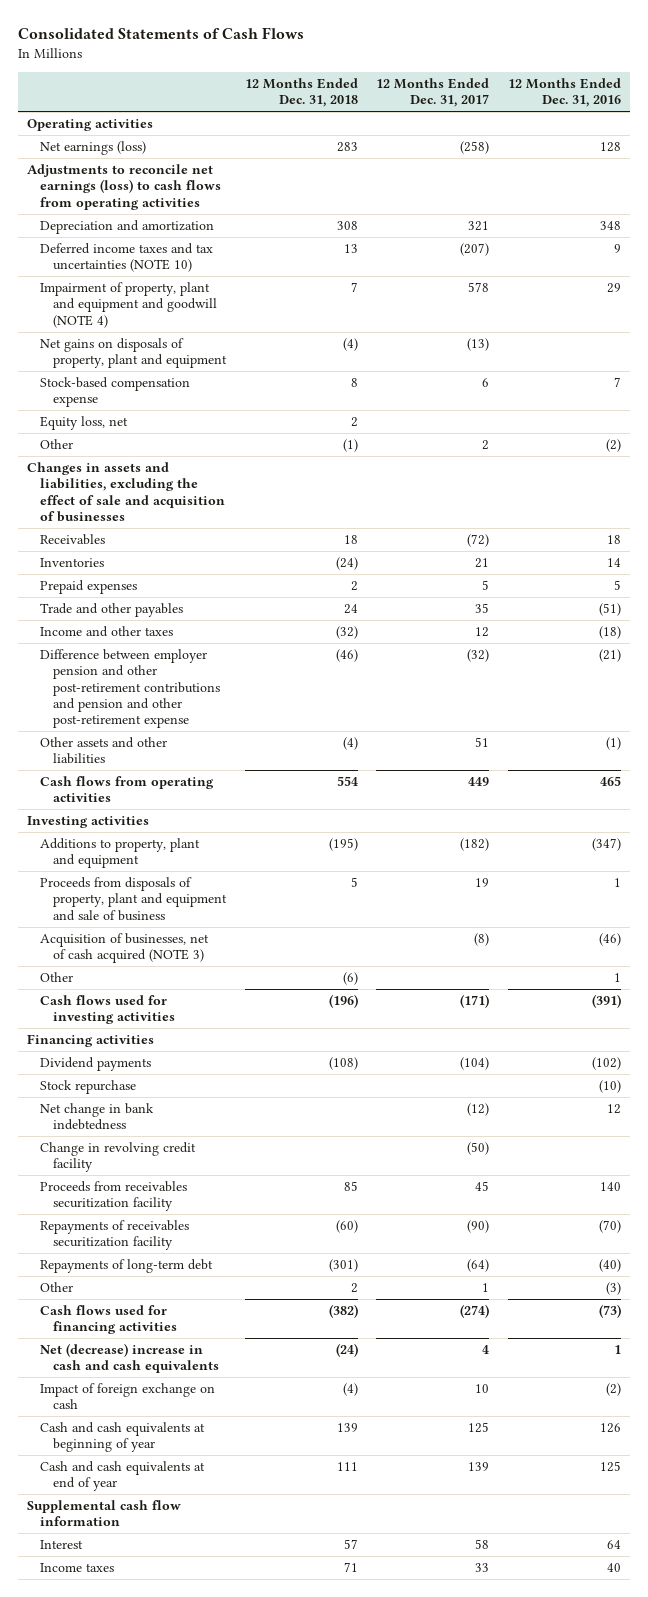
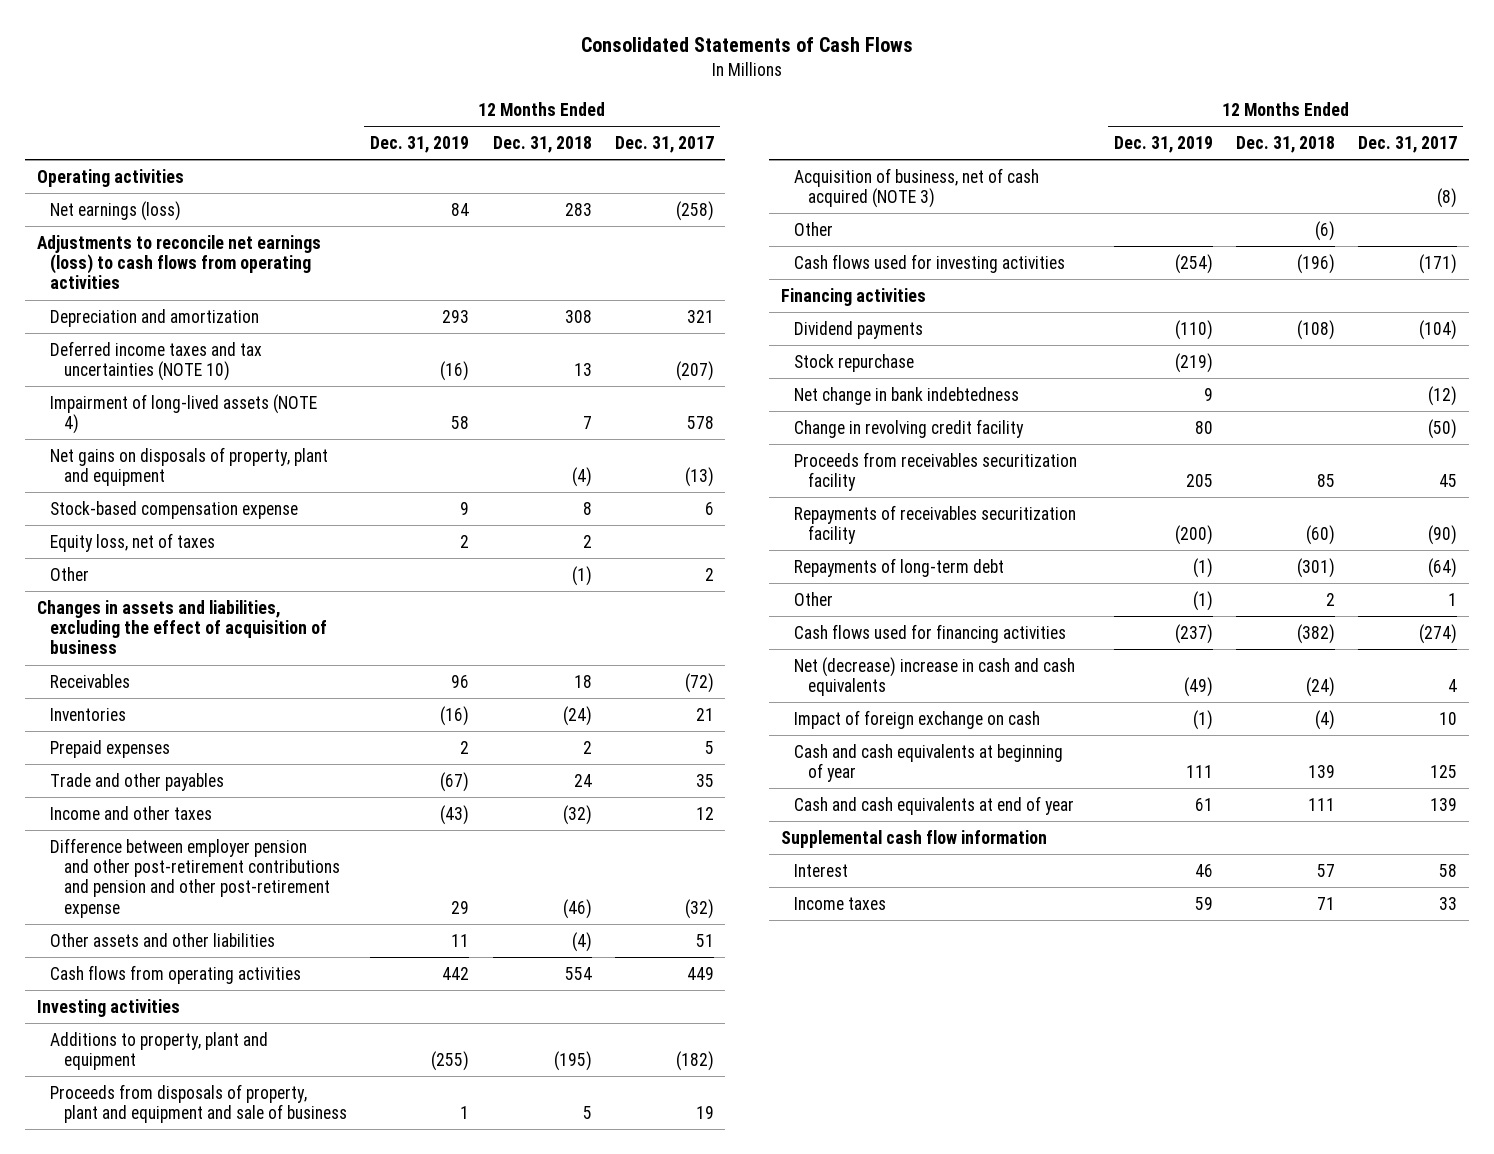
- | 12 Months Ended Dec. 31, 2018 | 12 Months Ended Dec. 31, 2017 | 12 Months Ended Dec. 31, 2016
+ | 12 Months Ended Dec. 31, 2019 | 12 Months Ended Dec. 31, 2018 | 12 Months Ended Dec. 31, 2017
- Impairment of property, plant and equipment and goodwill (NOTE 4) | 7 | 578 | 29
+ Impairment of long-lived assets (NOTE 4) | 58 | 7 | 578
- Equity loss, net | 2 | |
+ Equity loss, net of taxes | 2 | 2 |
- Changes in assets and liabilities, excluding the effect of sale and acquisition of businesses
+ Changes in assets and liabilities, excluding the effect of acquisition of business
- Acquisition of businesses, net of cash acquired (NOTE 3) | | (8) | (46)
+ Acquisition of business, net of cash acquired (NOTE 3) | | | (8)

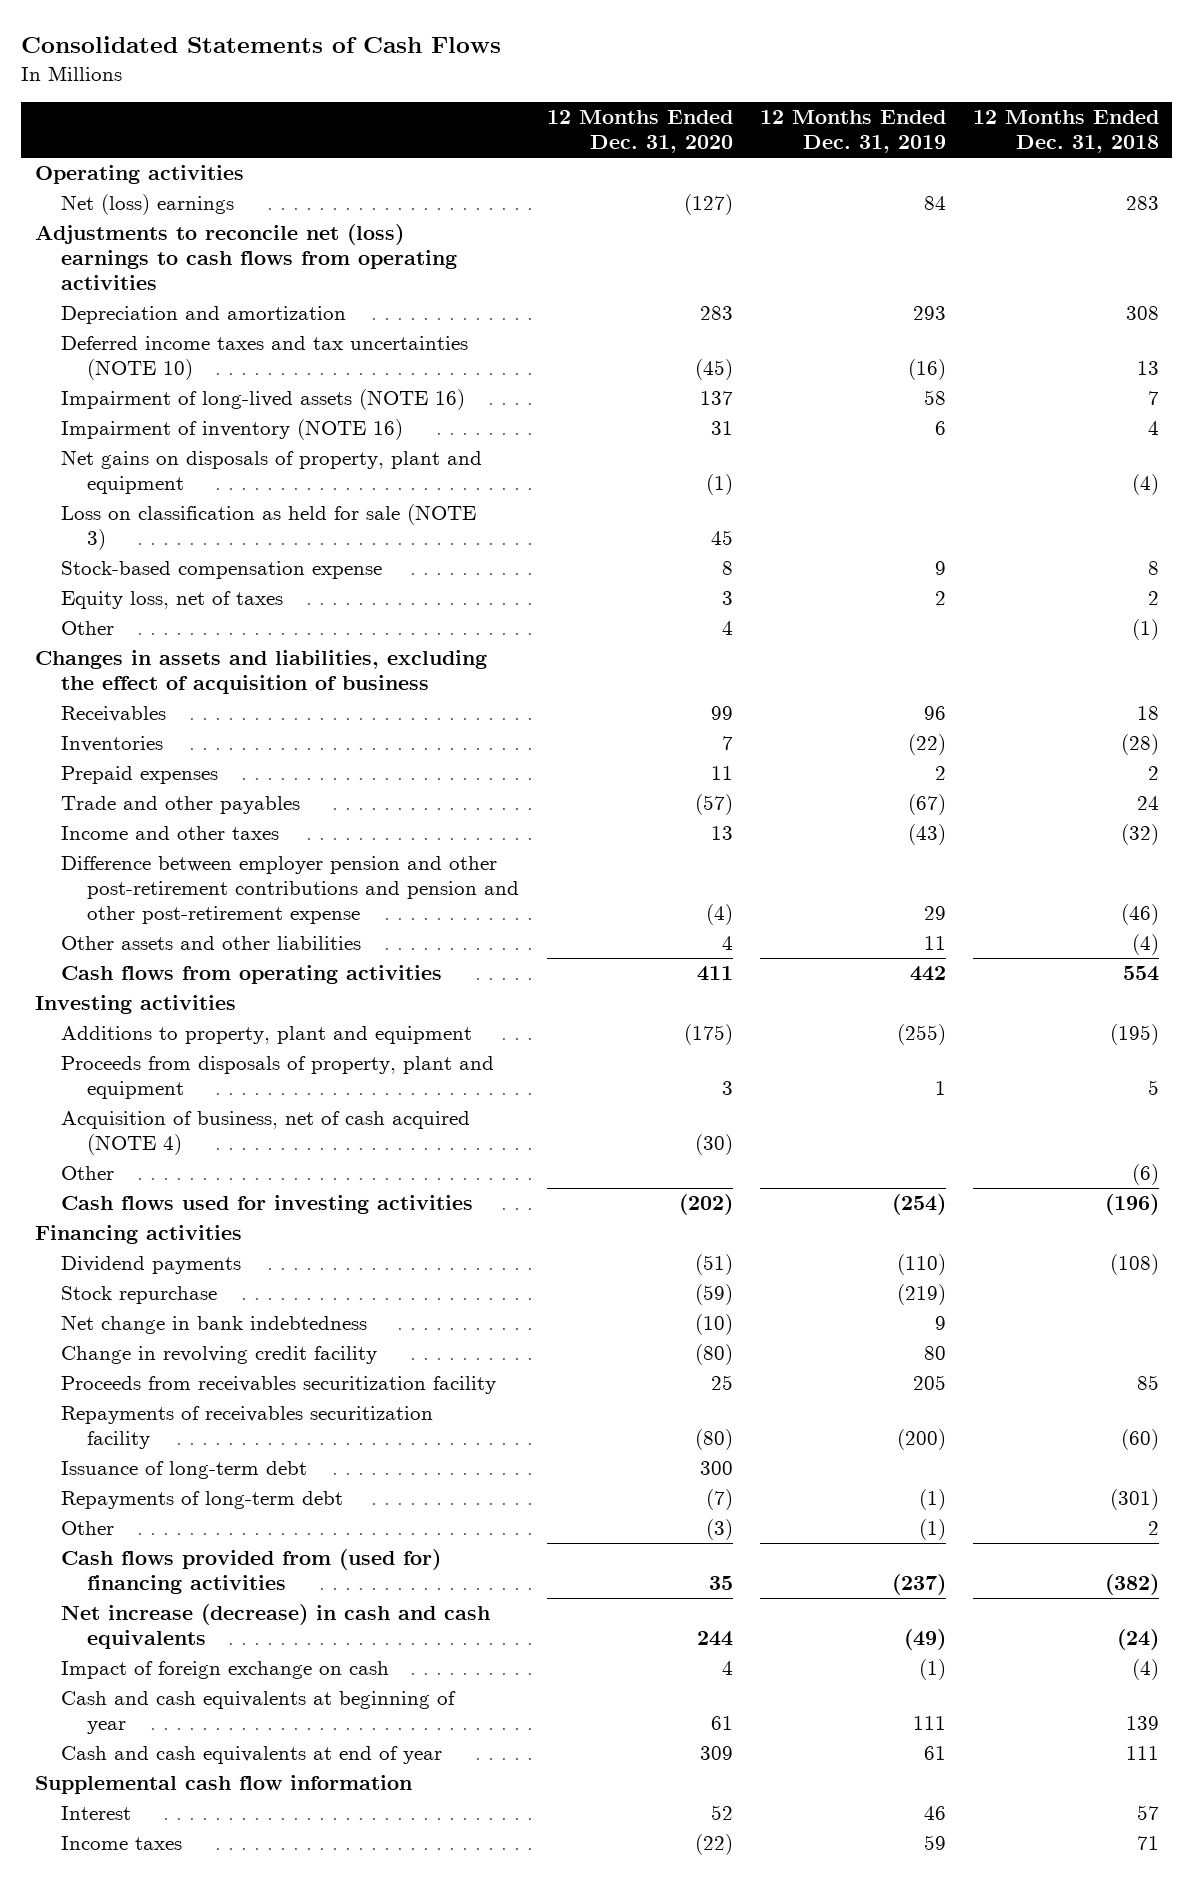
- | 12 Months Ended Dec. 31, 2019 | 12 Months Ended Dec. 31, 2018 | 12 Months Ended Dec. 31, 2017
+ | 12 Months Ended Dec. 31, 2020 | 12 Months Ended Dec. 31, 2019 | 12 Months Ended Dec. 31, 2018
- Net earnings (loss) | 84 | 283 | (258)
- Adjustments to reconcile net earnings (loss) to cash flows from operating activities
+ Net (loss) earnings | (127) | 84 | 283
+ Adjustments to reconcile net (loss) earnings to cash flows from operating activities
- Impairment of long-lived assets (NOTE 4) | 58 | 7 | 578
+ Impairment of long-lived assets (NOTE 16) | 137 | 58 | 7
+ Impairment of inventory (NOTE 16) | 31 | 6 | 4
+ Loss on classification as held for sale (NOTE 3) | 45 | |
- Inventories | (16) | (24) | 21
+ Inventories | 7 | (22) | (28)
- Proceeds from disposals of property, plant and equipment and sale of business | 1 | 5 | 19
- Acquisition of business, net of cash acquired (NOTE 3) | | | (8)
+ Proceeds from disposals of property, plant and equipment | 3 | 1 | 5
+ Acquisition of business, net of cash acquired (NOTE 4) | (30) | |
+ Issuance of long-term debt | 300 | |
- Cash flows used for financing activities | (237) | (382) | (274)
- Net (decrease) increase in cash and cash equivalents | (49) | (24) | 4
+ Cash flows provided from (used for) financing activities | 35 | (237) | (382)
+ Net increase (decrease) in cash and cash equivalents | 244 | (49) | (24)

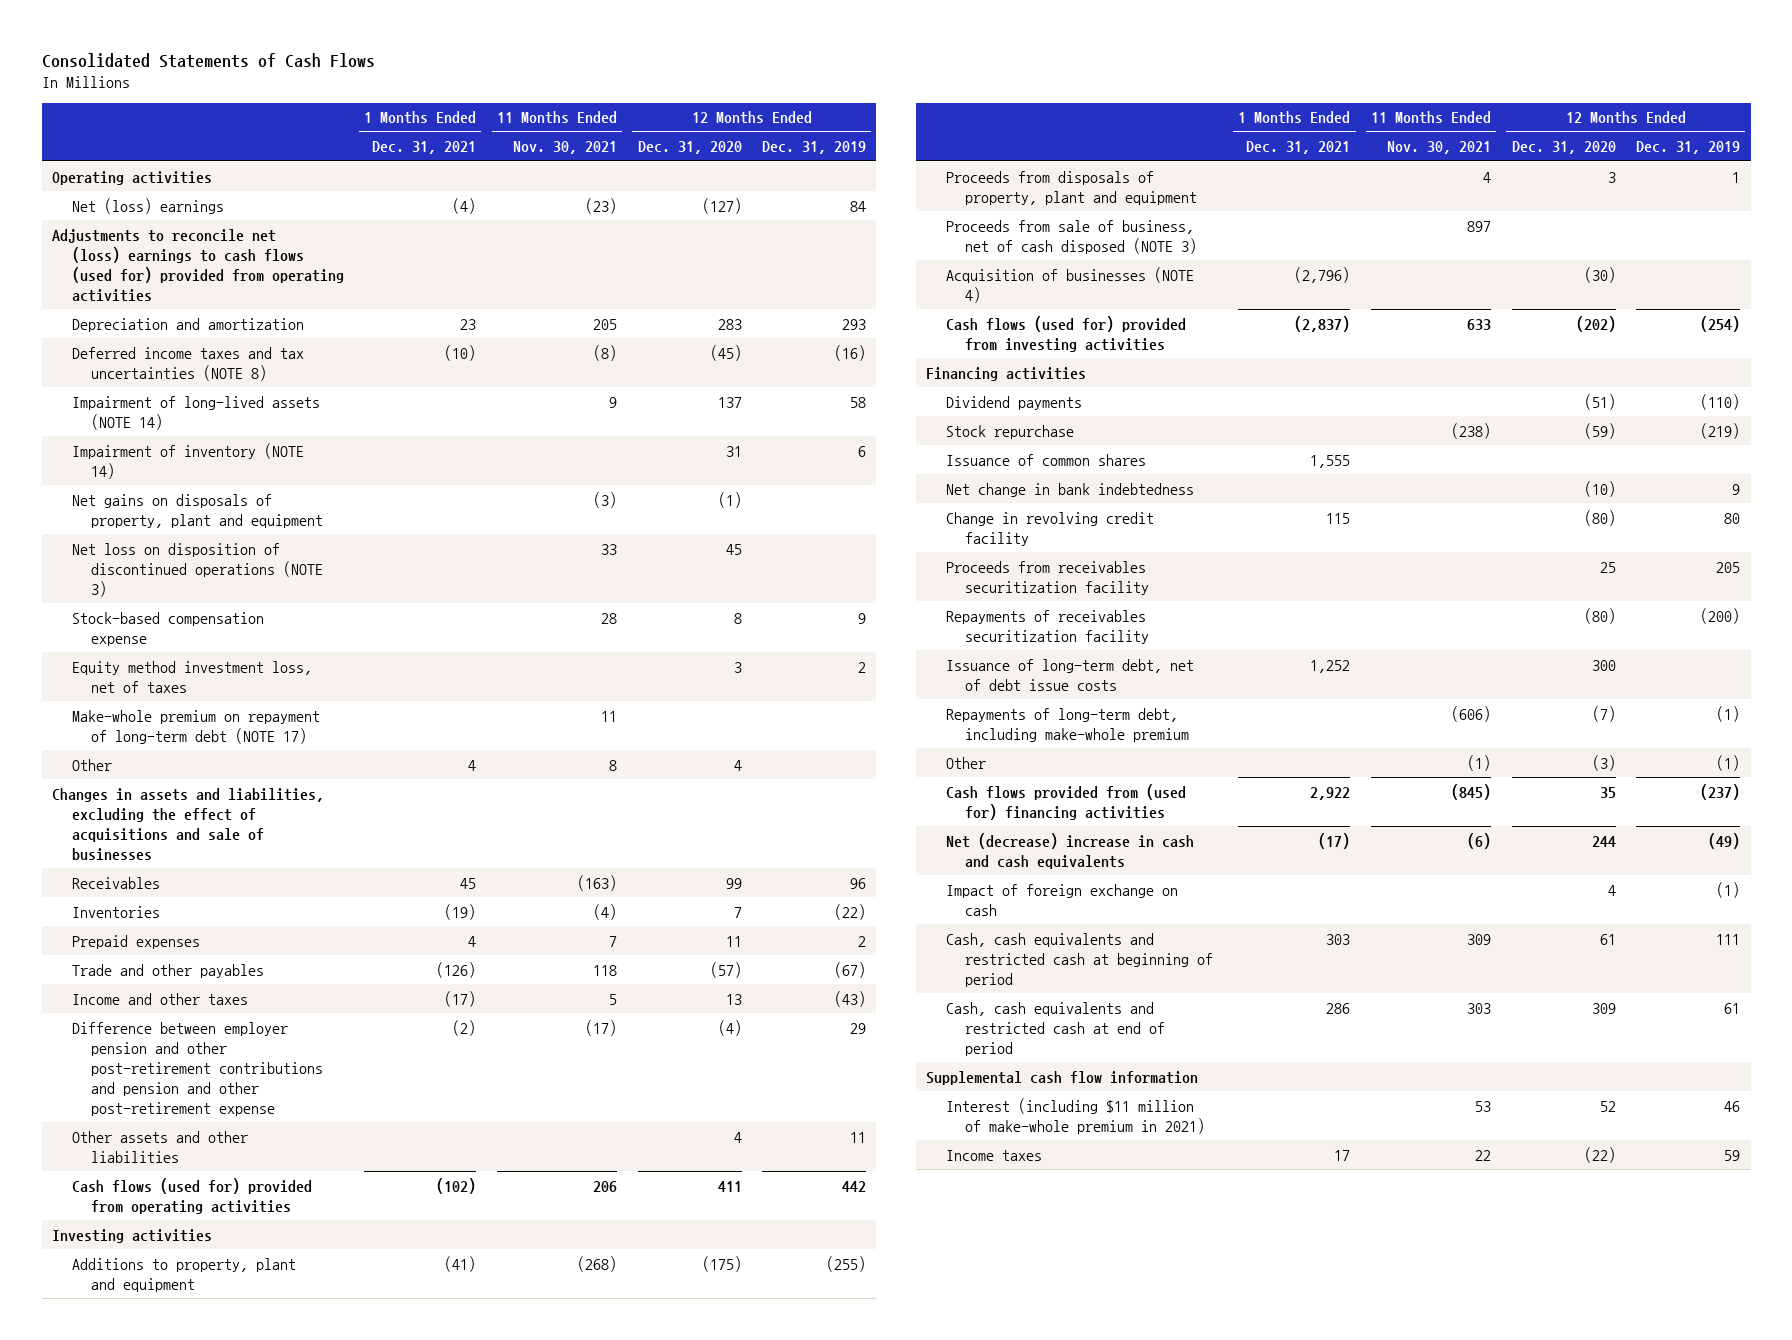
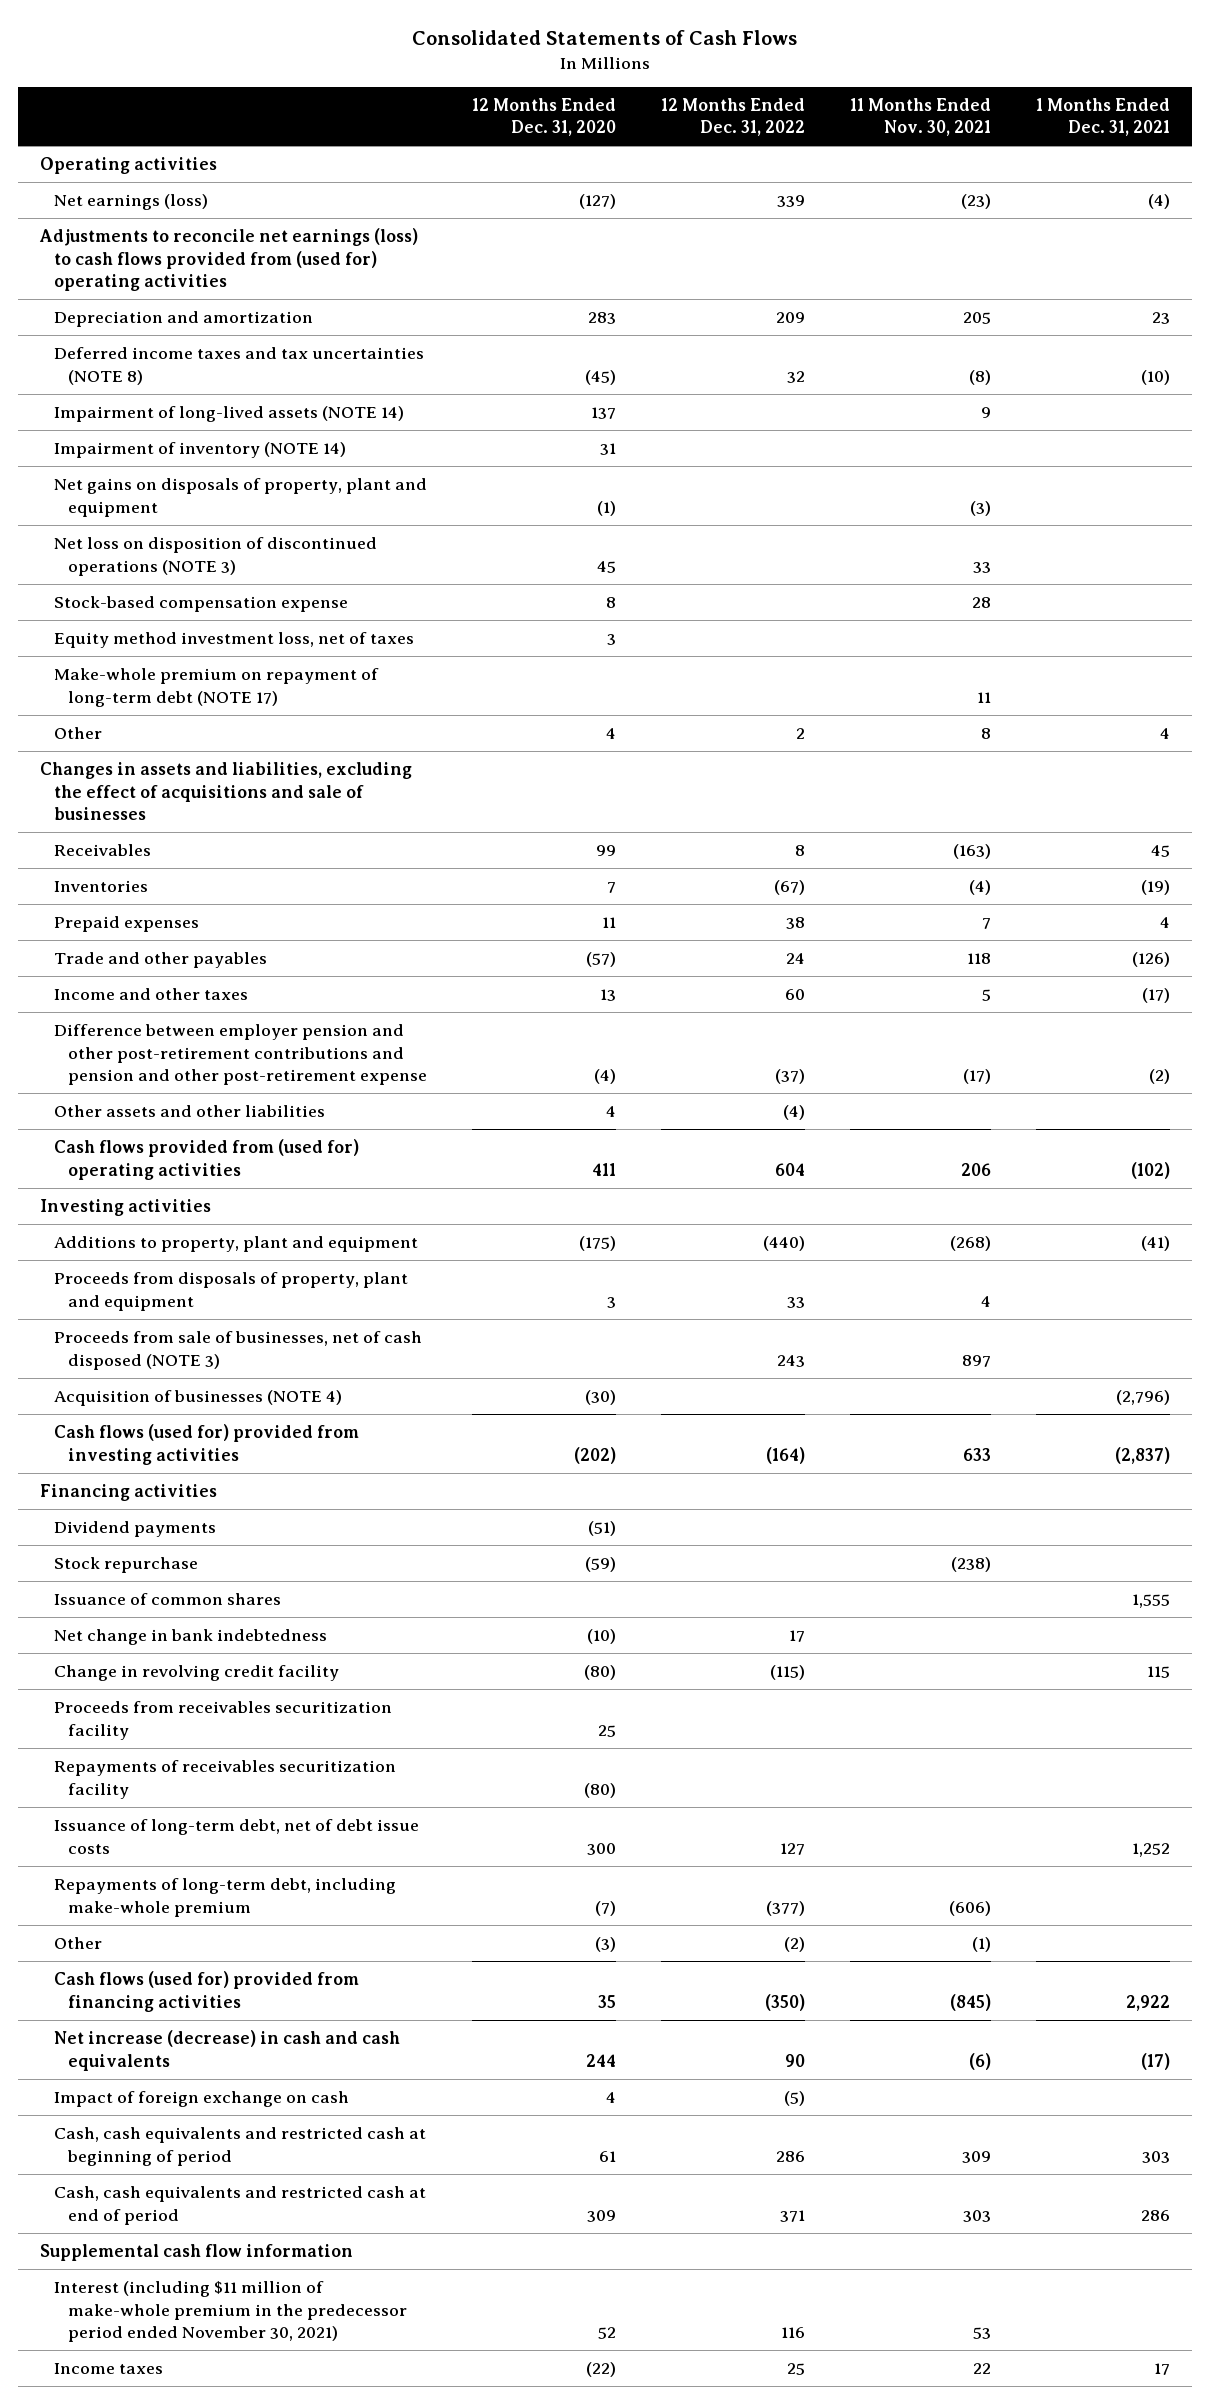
- | 1 Months Ended Dec. 31, 2021 | 11 Months Ended Nov. 30, 2021 | 12 Months Ended Dec. 31, 2020 | 12 Months Ended Dec. 31, 2019
+ | 12 Months Ended Dec. 31, 2020 | 12 Months Ended Dec. 31, 2022 | 11 Months Ended Nov. 30, 2021 | 1 Months Ended Dec. 31, 2021
- Net (loss) earnings | (4) | (23) | (127) | 84
- Adjustments to reconcile net (loss) earnings to cash flows (used for) provided from operating activities
+ Net earnings (loss) | (127) | 339 | (23) | (4)
+ Adjustments to reconcile net earnings (loss) to cash flows provided from (used for) operating activities
- Cash flows (used for) provided from operating activities | (102) | 206 | 411 | 442
+ Cash flows provided from (used for) operating activities | 411 | 604 | 206 | (102)
- Proceeds from sale of business, net of cash disposed (NOTE 3) | | 897 | |
+ Proceeds from sale of businesses, net of cash disposed (NOTE 3) | | 243 | 897 |
- Cash flows provided from (used for) financing activities | 2,922 | (845) | 35 | (237)
- Net (decrease) increase in cash and cash equivalents | (17) | (6) | 244 | (49)
+ Cash flows (used for) provided from financing activities | 35 | (350) | (845) | 2,922
+ Net increase (decrease) in cash and cash equivalents | 244 | 90 | (6) | (17)
- Interest (including $11 million of make-whole premium in 2021) | | 53 | 52 | 46
+ Interest (including $11 million of make-whole premium in the predecessor period ended November 30, 2021) | 52 | 116 | 53 |

